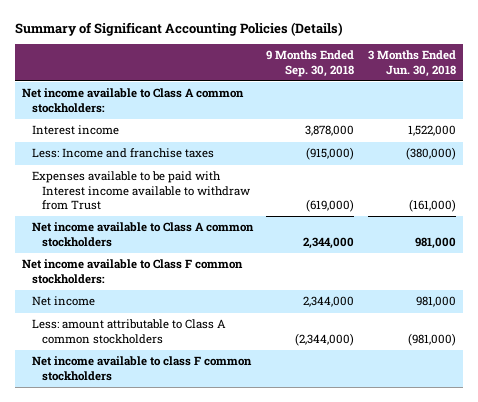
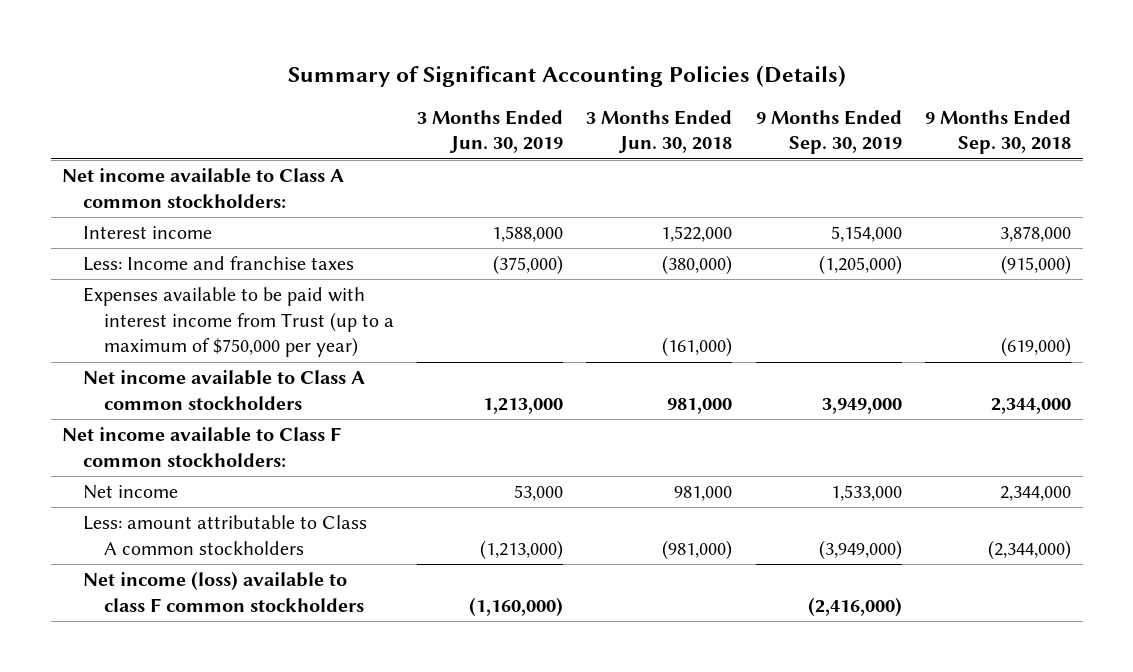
- | 9 Months Ended Sep. 30, 2018 | 3 Months Ended Jun. 30, 2018
+ | 3 Months Ended Jun. 30, 2019 | 3 Months Ended Jun. 30, 2018 | 9 Months Ended Sep. 30, 2019 | 9 Months Ended Sep. 30, 2018
- Expenses available to be paid with Interest income available to withdraw from Trust | (619,000) | (161,000)
+ Expenses available to be paid with interest income from Trust (up to a maximum of $750,000 per year) | | (161,000) | | (619,000)
- Net income available to class F common stockholders
+ Net income (loss) available to class F common stockholders | (1,160,000) | | (2,416,000) |

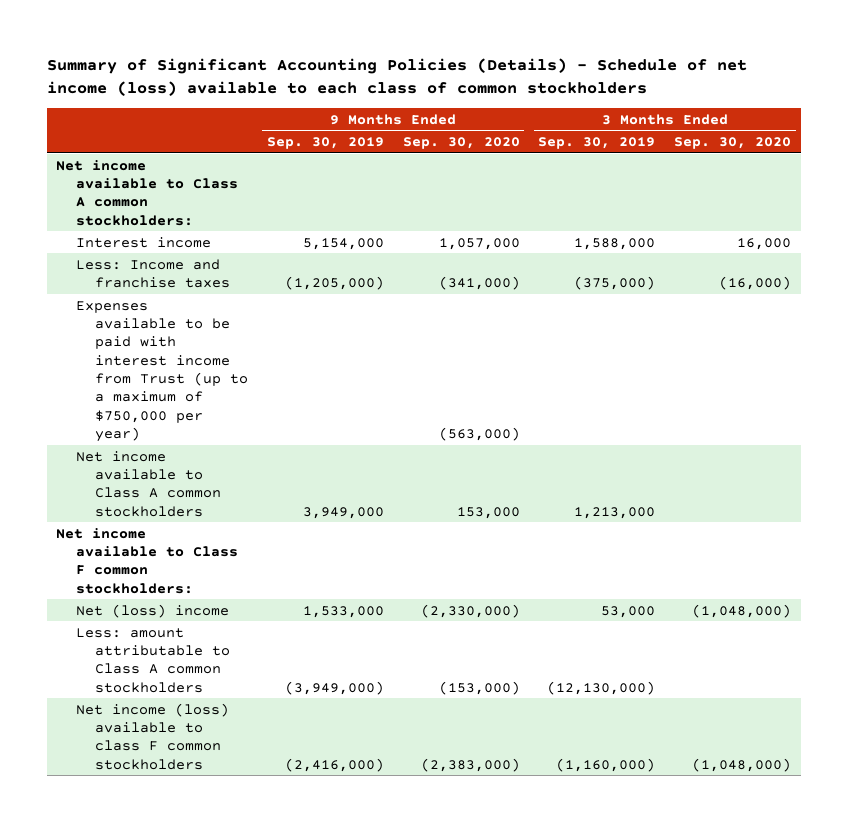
- Summary of Significant Accounting Policies (Details)
+ Summary of Significant Accounting Policies (Details) - Schedule of net income (loss) available to each class of common stockholders
- | 3 Months Ended Jun. 30, 2019 | 3 Months Ended Jun. 30, 2018 | 9 Months Ended Sep. 30, 2019 | 9 Months Ended Sep. 30, 2018
+ | 9 Months Ended Sep. 30, 2019 | 9 Months Ended Sep. 30, 2020 | 3 Months Ended Sep. 30, 2019 | 3 Months Ended Sep. 30, 2020
- Net income | 53,000 | 981,000 | 1,533,000 | 2,344,000
+ Net (loss) income | 1,533,000 | (2,330,000) | 53,000 | (1,048,000)

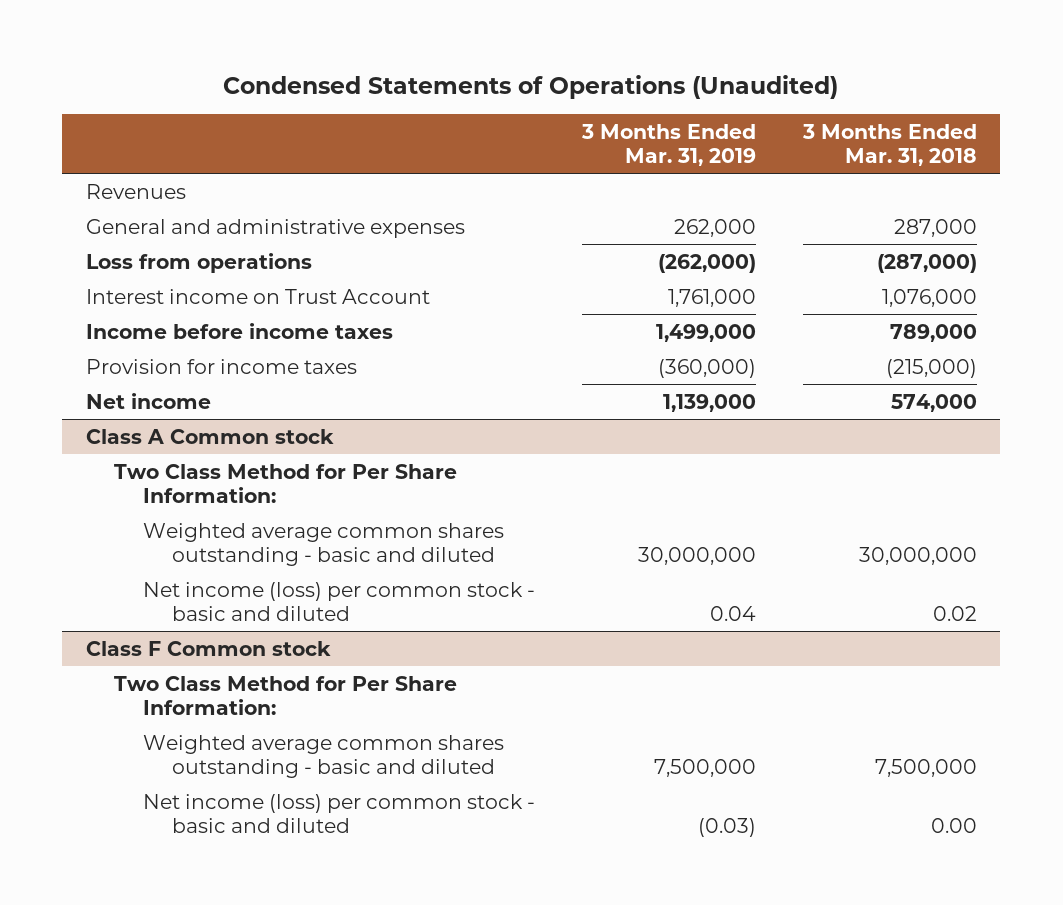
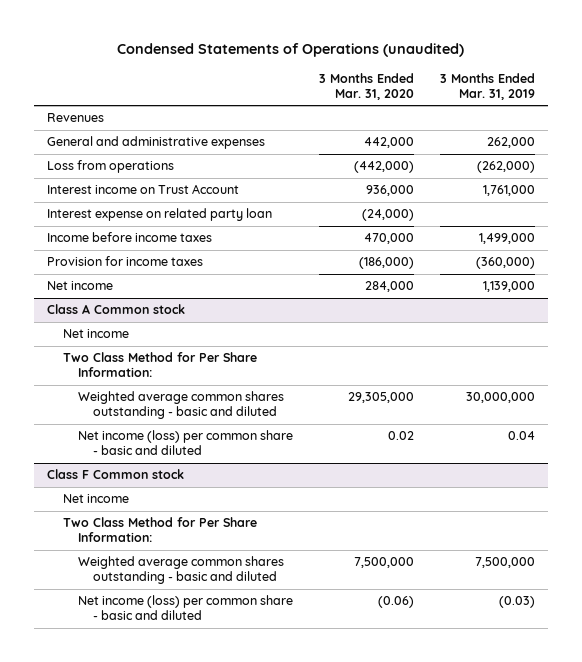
- Condensed Statements of Operations (Unaudited)
+ Condensed Statements of Operations (unaudited)
- | 3 Months Ended Mar. 31, 2019 | 3 Months Ended Mar. 31, 2018
+ | 3 Months Ended Mar. 31, 2020 | 3 Months Ended Mar. 31, 2019
+ Interest expense on related party loan | (24,000) |
@ Class A Common stock
+ Net income
- Net income (loss) per common stock - basic and diluted | 0.04 | 0.02
+ Net income (loss) per common share - basic and diluted | 0.02 | 0.04
@ Class F Common stock
+ Net income
- Net income (loss) per common stock - basic and diluted | (0.03) | 0.00
+ Net income (loss) per common share - basic and diluted | (0.06) | (0.03)

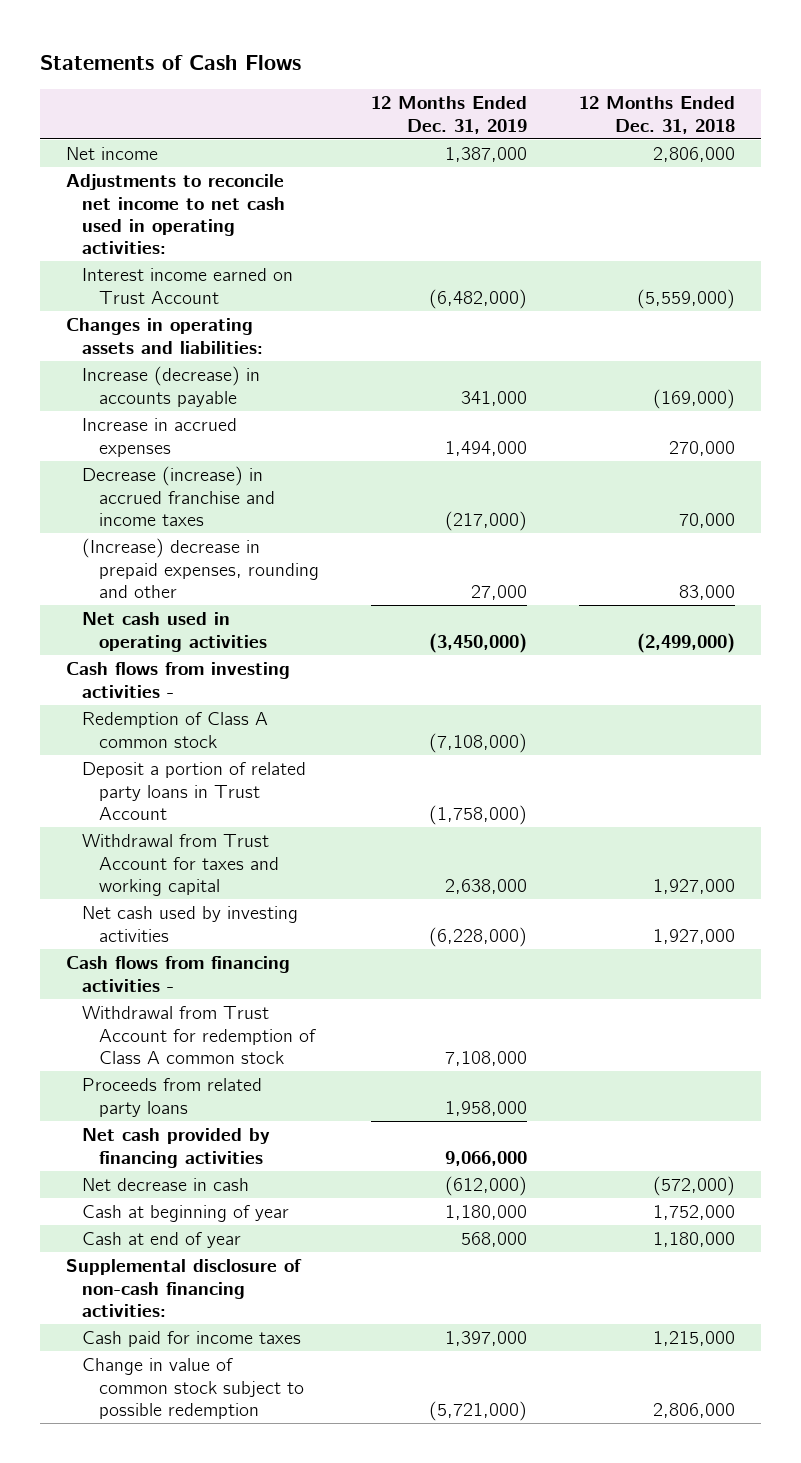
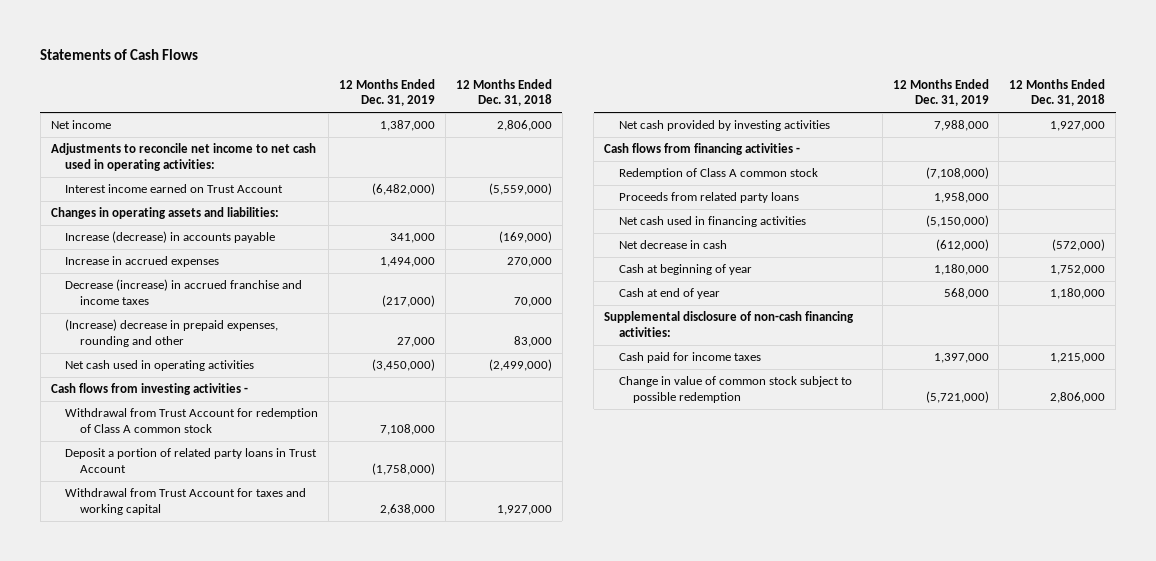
moved up: Withdrawal from Trust Account for redemption of Class A common stock | 7,108,000 |
- Net cash used by investing activities | (6,228,000) | 1,927,000
+ Net cash provided by investing activities | 7,988,000 | 1,927,000
moved down: Redemption of Class A common stock | (7,108,000) |
- Net cash provided by financing activities | 9,066,000 |
+ Net cash used in financing activities | (5,150,000) |

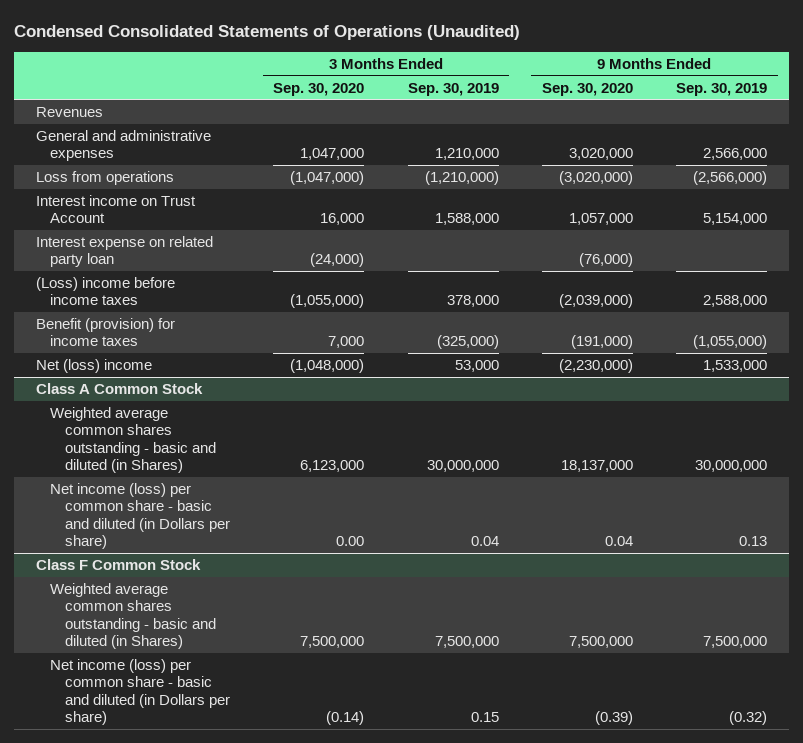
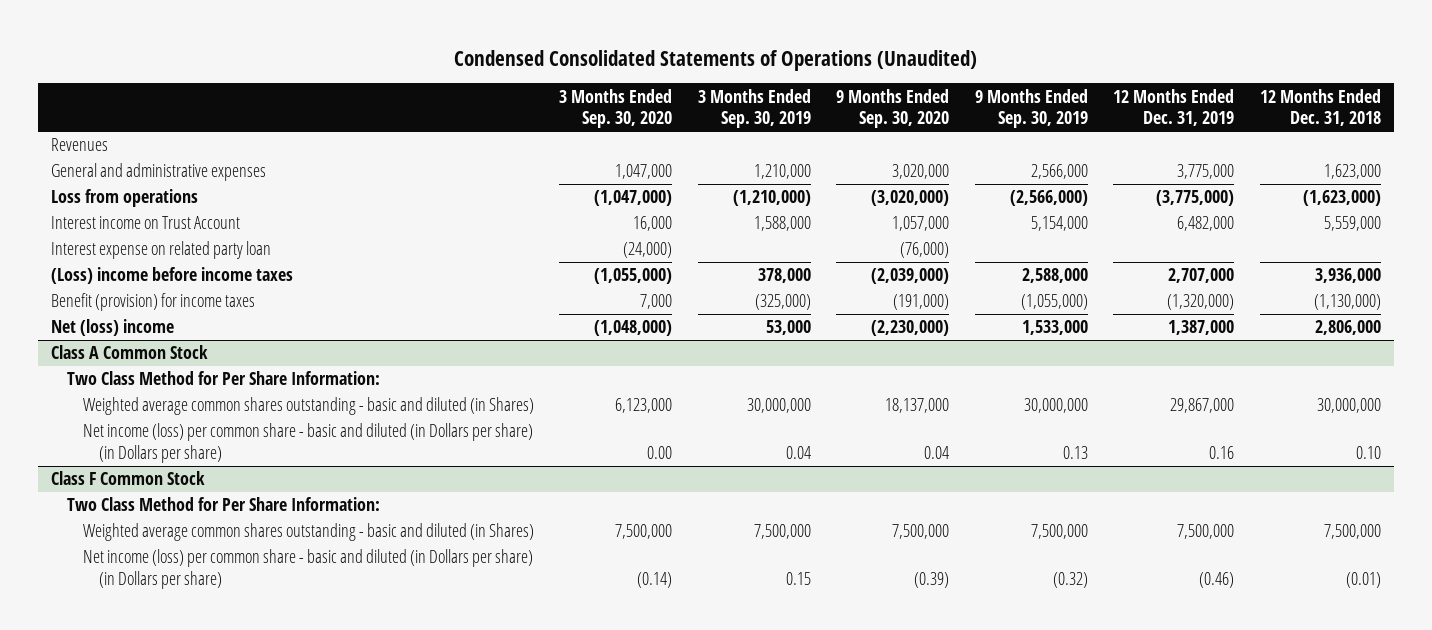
- | 3 Months Ended Sep. 30, 2020 | 3 Months Ended Sep. 30, 2019 | 9 Months Ended Sep. 30, 2020 | 9 Months Ended Sep. 30, 2019
+ | 3 Months Ended Sep. 30, 2020 | 3 Months Ended Sep. 30, 2019 | 9 Months Ended Sep. 30, 2020 | 9 Months Ended Sep. 30, 2019 | 12 Months Ended Dec. 31, 2019 | 12 Months Ended Dec. 31, 2018
@ Class A Common Stock
+ Two Class Method for Per Share Information:
- Net income (loss) per common share - basic and diluted (in Dollars per share) | 0.00 | 0.04 | 0.04 | 0.13
+ Net income (loss) per common share - basic and diluted (in Dollars per share) (in Dollars per share) | 0.00 | 0.04 | 0.04 | 0.13 | 0.16 | 0.10
@ Class F Common Stock
+ Two Class Method for Per Share Information:
- Net income (loss) per common share - basic and diluted (in Dollars per share) | (0.14) | 0.15 | (0.39) | (0.32)
+ Net income (loss) per common share - basic and diluted (in Dollars per share) (in Dollars per share) | (0.14) | 0.15 | (0.39) | (0.32) | (0.46) | (0.01)

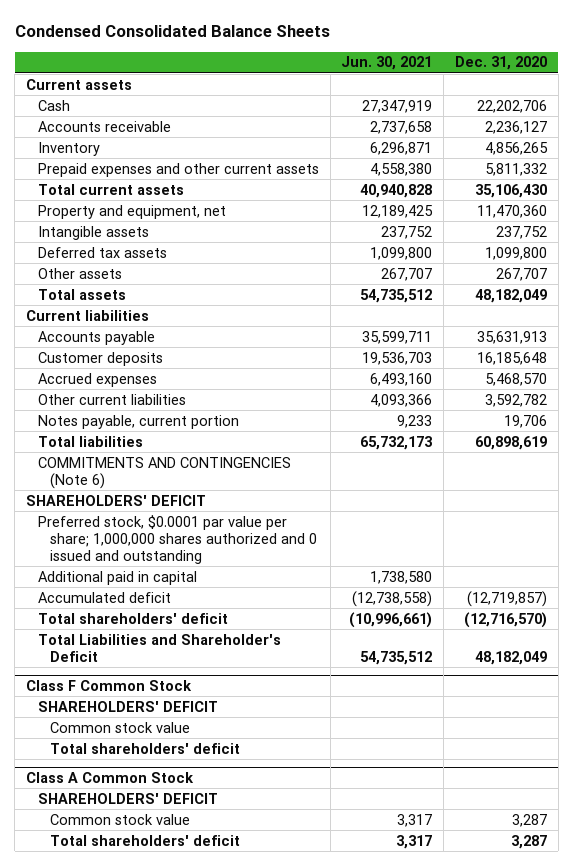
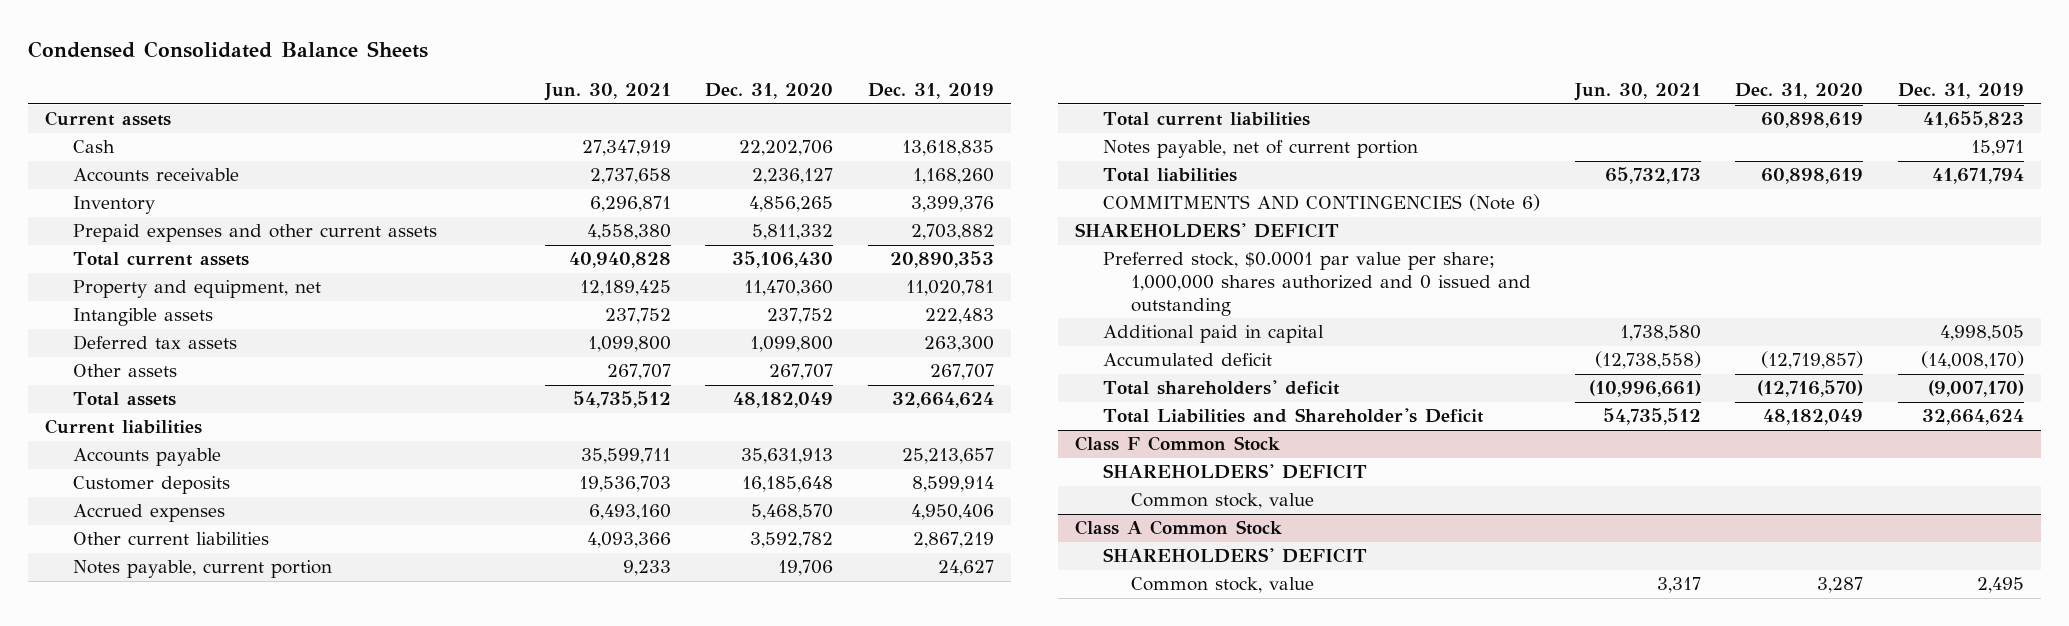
- | Jun. 30, 2021 | Dec. 31, 2020
+ | Jun. 30, 2021 | Dec. 31, 2020 | Dec. 31, 2019
+ Total current liabilities | | 60,898,619 | 41,655,823
+ Notes payable, net of current portion | | | 15,971
@ Class F Common Stock
- Common stock value
- Total shareholders' deficit
+ Common stock, value
@ Class A Common Stock
- Common stock value | 3,317 | 3,287
- Total shareholders' deficit | 3,317 | 3,287
+ Common stock, value | 3,317 | 3,287 | 2,495

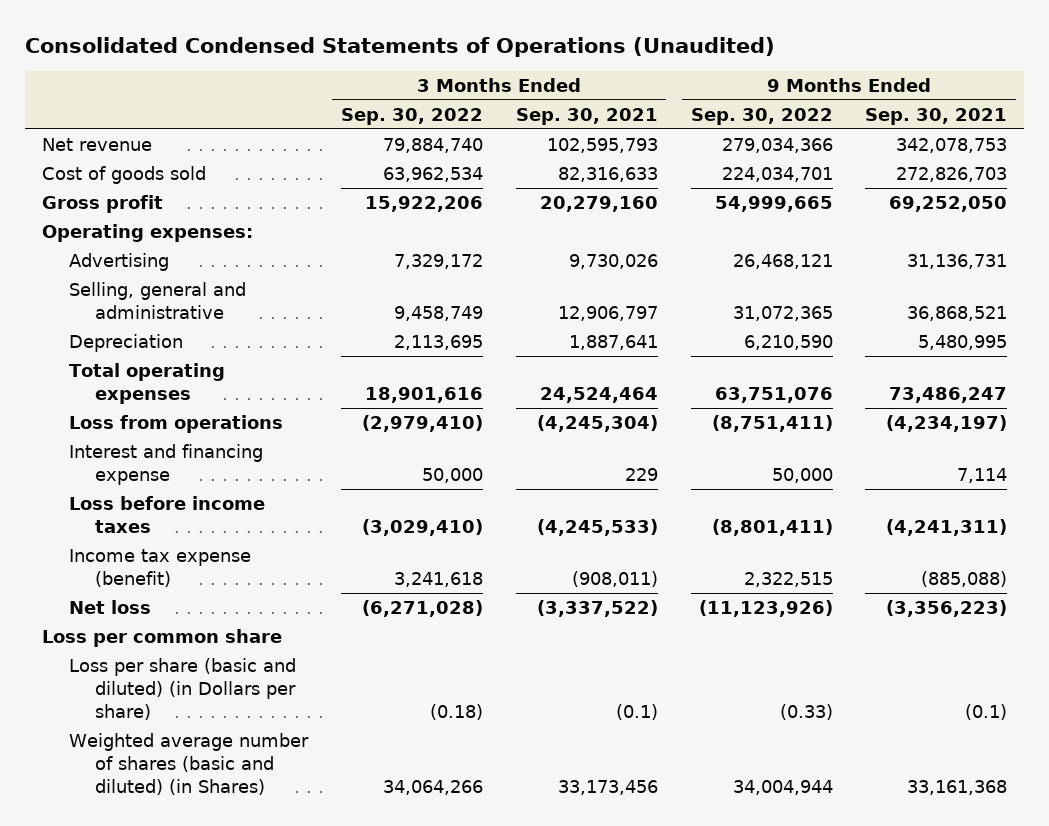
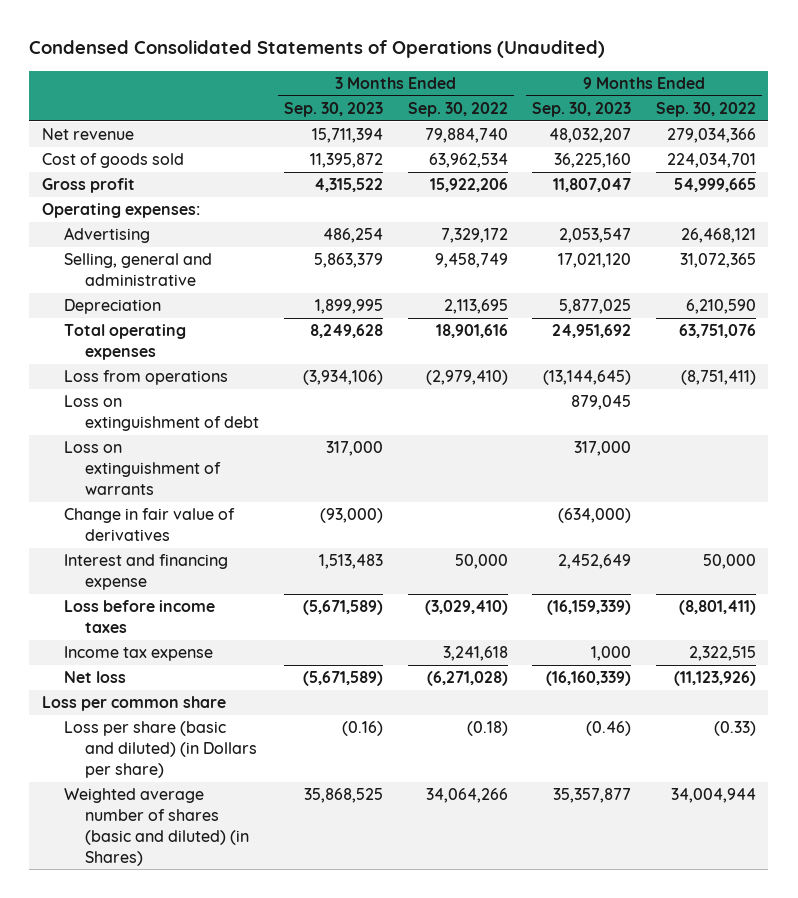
- Consolidated Condensed Statements of Operations (Unaudited)
+ Condensed Consolidated Statements of Operations (Unaudited)
- | 3 Months Ended Sep. 30, 2022 | 3 Months Ended Sep. 30, 2021 | 9 Months Ended Sep. 30, 2022 | 9 Months Ended Sep. 30, 2021
+ | 3 Months Ended Sep. 30, 2023 | 3 Months Ended Sep. 30, 2022 | 9 Months Ended Sep. 30, 2023 | 9 Months Ended Sep. 30, 2022
+ Loss on extinguishment of debt | | | 879,045 |
+ Loss on extinguishment of warrants | 317,000 | | 317,000 |
+ Change in fair value of derivatives | (93,000) | | (634,000) |
- Income tax expense (benefit) | 3,241,618 | (908,011) | 2,322,515 | (885,088)
+ Income tax expense | | 3,241,618 | 1,000 | 2,322,515

